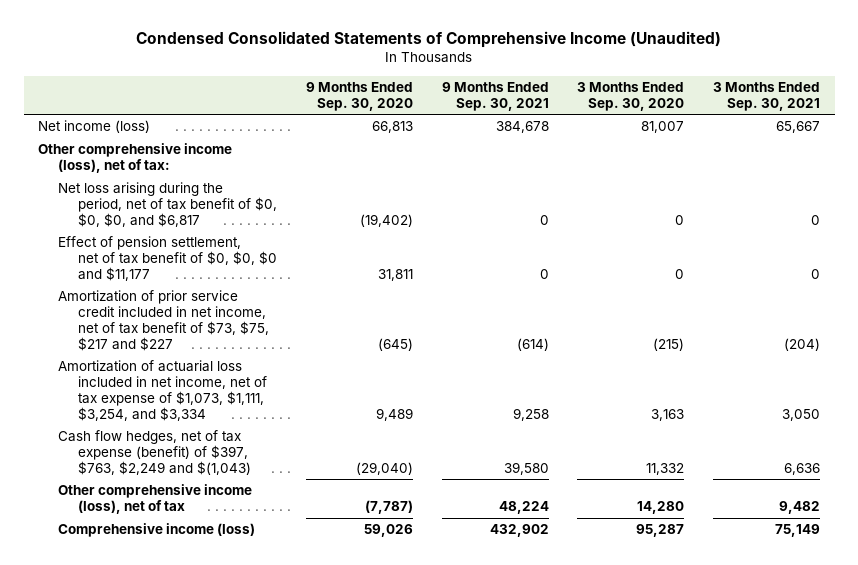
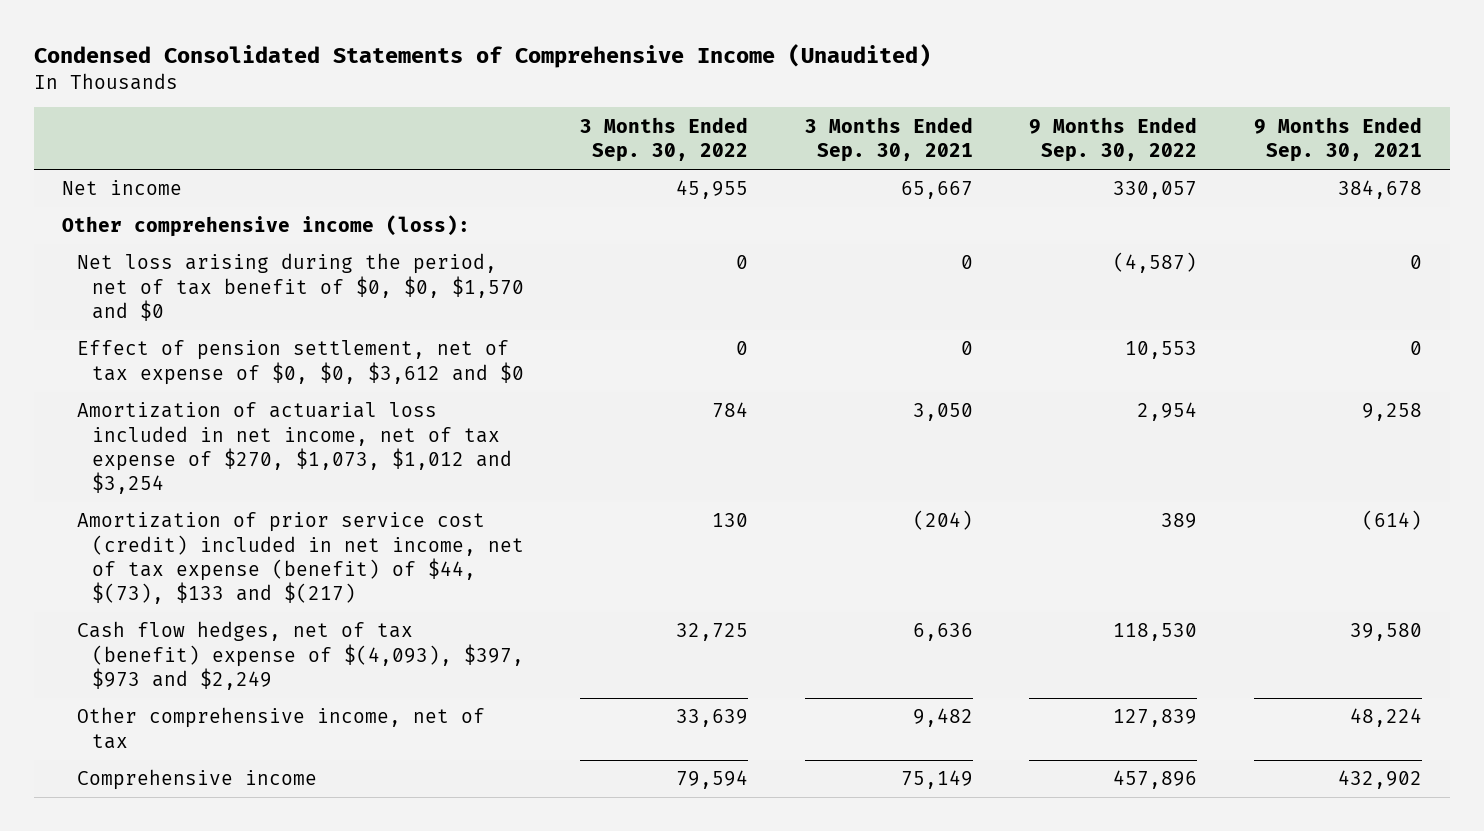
- | 9 Months Ended Sep. 30, 2020 | 9 Months Ended Sep. 30, 2021 | 3 Months Ended Sep. 30, 2020 | 3 Months Ended Sep. 30, 2021
+ | 3 Months Ended Sep. 30, 2022 | 3 Months Ended Sep. 30, 2021 | 9 Months Ended Sep. 30, 2022 | 9 Months Ended Sep. 30, 2021
- Net income (loss) | 66,813 | 384,678 | 81,007 | 65,667
- Other comprehensive income (loss), net of tax:
- Net loss arising during the period, net of tax benefit of $0, $0, $0, and $6,817 | (19,402) | 0 | 0 | 0
- Effect of pension settlement, net of tax benefit of $0, $0, $0 and $11,177 | 31,811 | 0 | 0 | 0
- Amortization of prior service credit included in net income, net of tax benefit of $73, $75, $217 and $227 | (645) | (614) | (215) | (204)
- Amortization of actuarial loss included in net income, net of tax expense of $1,073, $1,111, $3,254, and $3,334 | 9,489 | 9,258 | 3,163 | 3,050
- Cash flow hedges, net of tax expense (benefit) of $397, $763, $2,249 and $(1,043) | (29,040) | 39,580 | 11,332 | 6,636
- Other comprehensive income (loss), net of tax | (7,787) | 48,224 | 14,280 | 9,482
- Comprehensive income (loss) | 59,026 | 432,902 | 95,287 | 75,149
+ Net income | 45,955 | 65,667 | 330,057 | 384,678
+ Other comprehensive income (loss):
+ Net loss arising during the period, net of tax benefit of $0, $0, $1,570 and $0 | 0 | 0 | (4,587) | 0
+ Effect of pension settlement, net of tax expense of $0, $0, $3,612 and $0 | 0 | 0 | 10,553 | 0
+ Amortization of actuarial loss included in net income, net of tax expense of $270, $1,073, $1,012 and $3,254 | 784 | 3,050 | 2,954 | 9,258
+ Amortization of prior service cost (credit) included in net income, net of tax expense (benefit) of $44, $(73), $133 and $(217) | 130 | (204) | 389 | (614)
+ Cash flow hedges, net of tax (benefit) expense of $(4,093), $397, $973 and $2,249 | 32,725 | 6,636 | 118,530 | 39,580
+ Other comprehensive income, net of tax | 33,639 | 9,482 | 127,839 | 48,224
+ Comprehensive income | 79,594 | 75,149 | 457,896 | 432,902

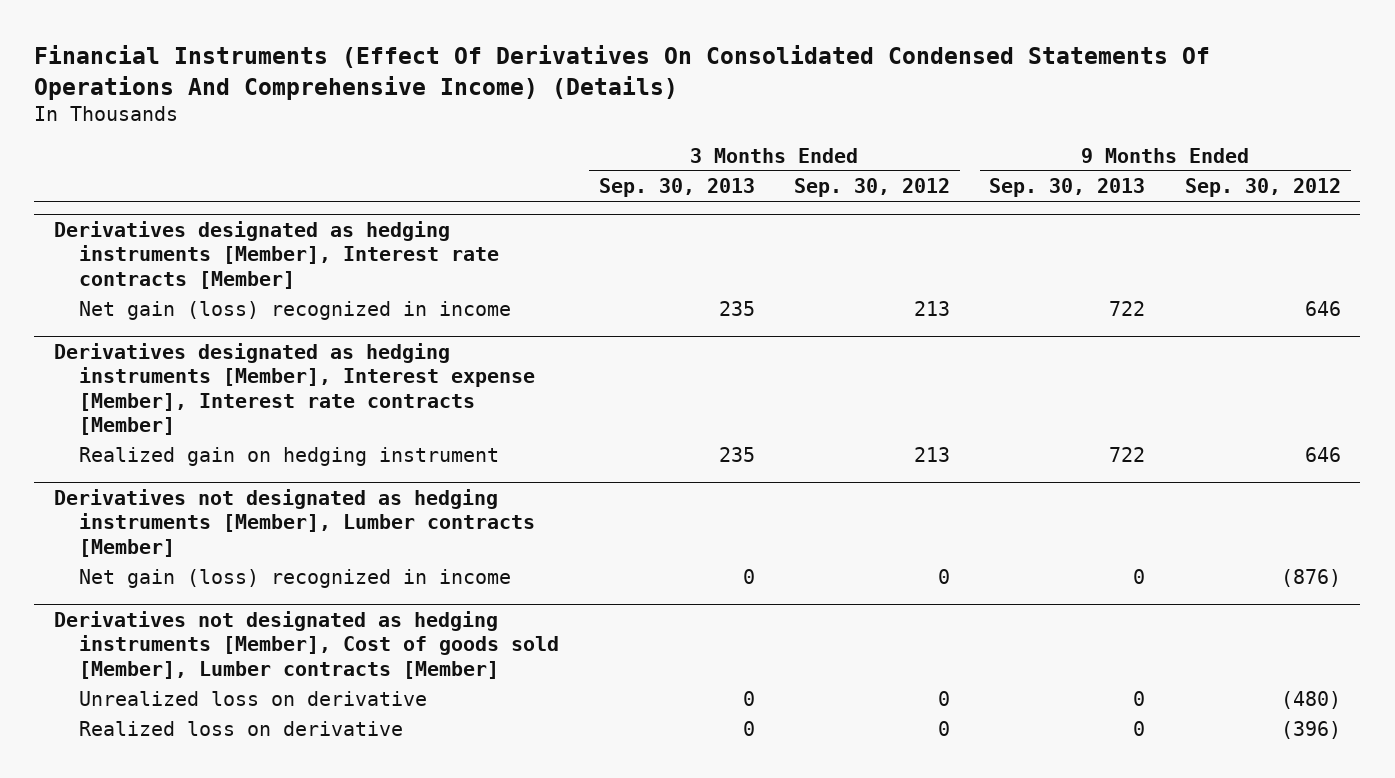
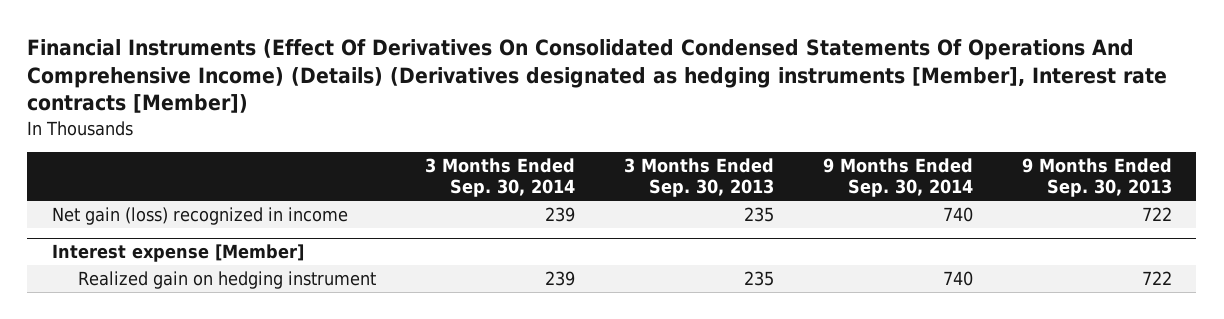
- Financial Instruments (Effect Of Derivatives On Consolidated Condensed Statements Of Operations And Comprehensive Income) (Details)
+ Financial Instruments (Effect Of Derivatives On Consolidated Condensed Statements Of Operations And Comprehensive Income) (Details) (Derivatives designated as hedging instruments [Member], Interest rate contracts [Member])
- | 3 Months Ended Sep. 30, 2013 | 3 Months Ended Sep. 30, 2012 | 9 Months Ended Sep. 30, 2013 | 9 Months Ended Sep. 30, 2012
+ | 3 Months Ended Sep. 30, 2014 | 3 Months Ended Sep. 30, 2013 | 9 Months Ended Sep. 30, 2014 | 9 Months Ended Sep. 30, 2013
- Derivatives designated as hedging instruments [Member], Interest rate contracts [Member]
- Derivatives designated as hedging instruments [Member], Interest expense [Member], Interest rate contracts [Member]
+ Interest expense [Member]
- Derivatives not designated as hedging instruments [Member], Lumber contracts [Member]
- Net gain (loss) recognized in income | 0 | 0 | 0 | (876)
- Derivatives not designated as hedging instruments [Member], Cost of goods sold [Member], Lumber contracts [Member]
- Unrealized loss on derivative | 0 | 0 | 0 | (480)
- Realized loss on derivative | 0 | 0 | 0 | (396)

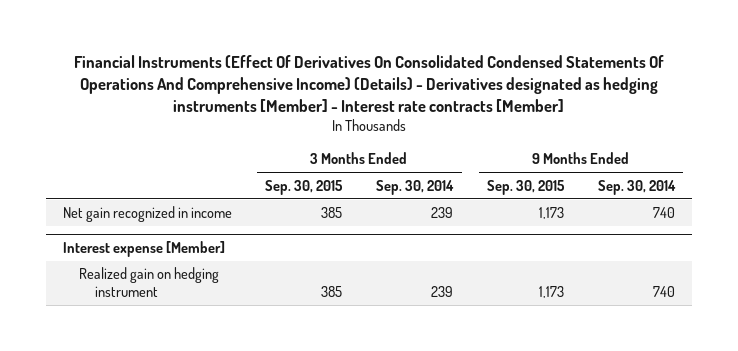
- Financial Instruments (Effect Of Derivatives On Consolidated Condensed Statements Of Operations And Comprehensive Income) (Details) (Derivatives designated as hedging instruments [Member], Interest rate contracts [Member])
+ Financial Instruments (Effect Of Derivatives On Consolidated Condensed Statements Of Operations And Comprehensive Income) (Details) - Derivatives designated as hedging instruments [Member] - Interest rate contracts [Member]
- | 3 Months Ended Sep. 30, 2014 | 3 Months Ended Sep. 30, 2013 | 9 Months Ended Sep. 30, 2014 | 9 Months Ended Sep. 30, 2013
+ | 3 Months Ended Sep. 30, 2015 | 3 Months Ended Sep. 30, 2014 | 9 Months Ended Sep. 30, 2015 | 9 Months Ended Sep. 30, 2014
- Net gain (loss) recognized in income | 239 | 235 | 740 | 722
+ Net gain recognized in income | 385 | 239 | 1,173 | 740

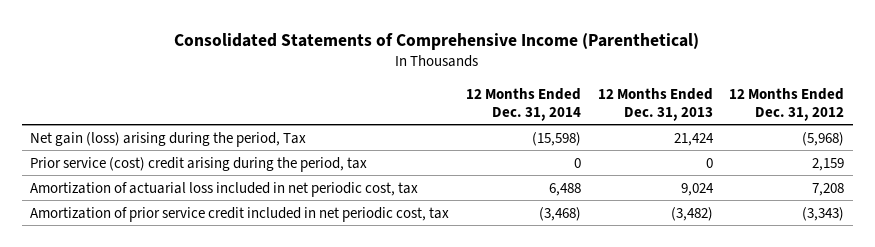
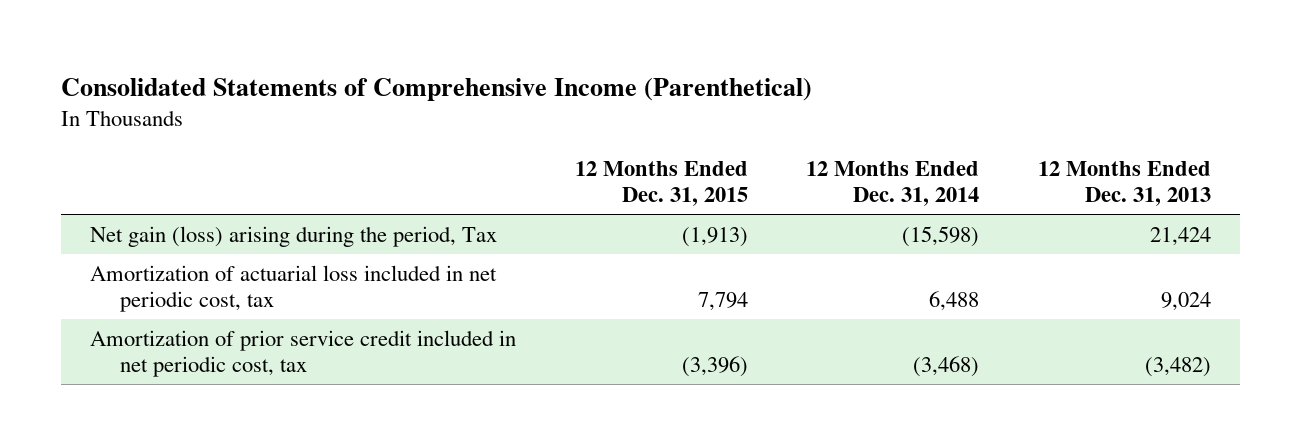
- | 12 Months Ended Dec. 31, 2014 | 12 Months Ended Dec. 31, 2013 | 12 Months Ended Dec. 31, 2012
+ | 12 Months Ended Dec. 31, 2015 | 12 Months Ended Dec. 31, 2014 | 12 Months Ended Dec. 31, 2013
- Prior service (cost) credit arising during the period, tax | 0 | 0 | 2,159

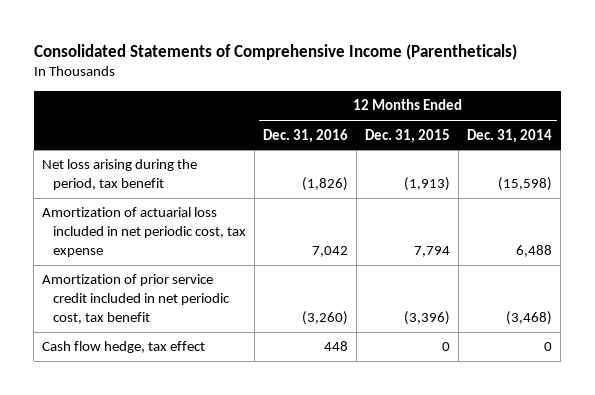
- Consolidated Statements of Comprehensive Income (Parenthetical)
+ Consolidated Statements of Comprehensive Income (Parentheticals)
- | 12 Months Ended Dec. 31, 2015 | 12 Months Ended Dec. 31, 2014 | 12 Months Ended Dec. 31, 2013
+ | 12 Months Ended Dec. 31, 2016 | 12 Months Ended Dec. 31, 2015 | 12 Months Ended Dec. 31, 2014
- Net gain (loss) arising during the period, Tax | (1,913) | (15,598) | 21,424
- Amortization of actuarial loss included in net periodic cost, tax | 7,794 | 6,488 | 9,024
- Amortization of prior service credit included in net periodic cost, tax | (3,396) | (3,468) | (3,482)
+ Net loss arising during the period, tax benefit | (1,826) | (1,913) | (15,598)
+ Amortization of actuarial loss included in net periodic cost, tax expense | 7,042 | 7,794 | 6,488
+ Amortization of prior service credit included in net periodic cost, tax benefit | (3,260) | (3,396) | (3,468)
+ Cash flow hedge, tax effect | 448 | 0 | 0

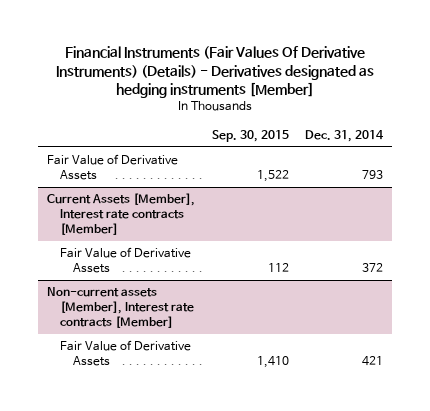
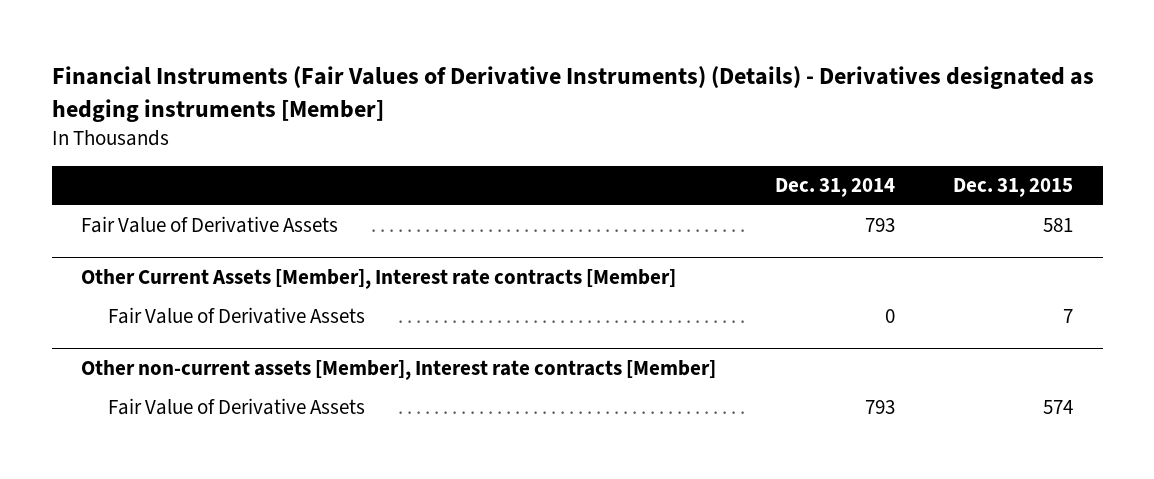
- Financial Instruments (Fair Values Of Derivative Instruments) (Details) - Derivatives designated as hedging instruments [Member]
+ Financial Instruments (Fair Values of Derivative Instruments) (Details) - Derivatives designated as hedging instruments [Member]
- | Sep. 30, 2015 | Dec. 31, 2014
+ | Dec. 31, 2014 | Dec. 31, 2015
- Current Assets [Member], Interest rate contracts [Member]
- Fair Value of Derivative Assets | 112 | 372
- Non-current assets [Member], Interest rate contracts [Member]
- Fair Value of Derivative Assets | 1,410 | 421
+ Other Current Assets [Member], Interest rate contracts [Member]
+ Fair Value of Derivative Assets | 0 | 7
+ Other non-current assets [Member], Interest rate contracts [Member]
+ Fair Value of Derivative Assets | 793 | 574

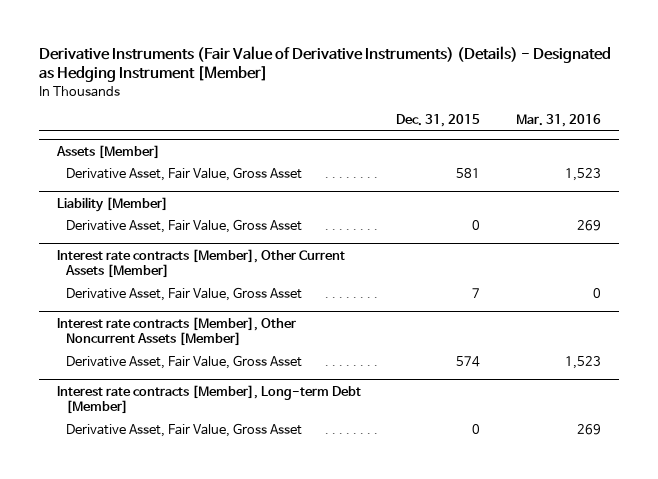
- Financial Instruments (Fair Values of Derivative Instruments) (Details) - Derivatives designated as hedging instruments [Member]
+ Derivative Instruments (Fair Value of Derivative Instruments) (Details) - Designated as Hedging Instrument [Member]
- | Dec. 31, 2014 | Dec. 31, 2015
+ | Dec. 31, 2015 | Mar. 31, 2016
- Fair Value of Derivative Assets | 793 | 581
- Other Current Assets [Member], Interest rate contracts [Member]
- Fair Value of Derivative Assets | 0 | 7
- Other non-current assets [Member], Interest rate contracts [Member]
- Fair Value of Derivative Assets | 793 | 574
+ Assets [Member]
+ Derivative Asset, Fair Value, Gross Asset | 581 | 1,523
+ Liability [Member]
+ Derivative Asset, Fair Value, Gross Asset | 0 | 269
+ Interest rate contracts [Member], Other Current Assets [Member]
+ Derivative Asset, Fair Value, Gross Asset | 7 | 0
+ Interest rate contracts [Member], Other Noncurrent Assets [Member]
+ Derivative Asset, Fair Value, Gross Asset | 574 | 1,523
+ Interest rate contracts [Member], Long-term Debt [Member]
+ Derivative Asset, Fair Value, Gross Asset | 0 | 269

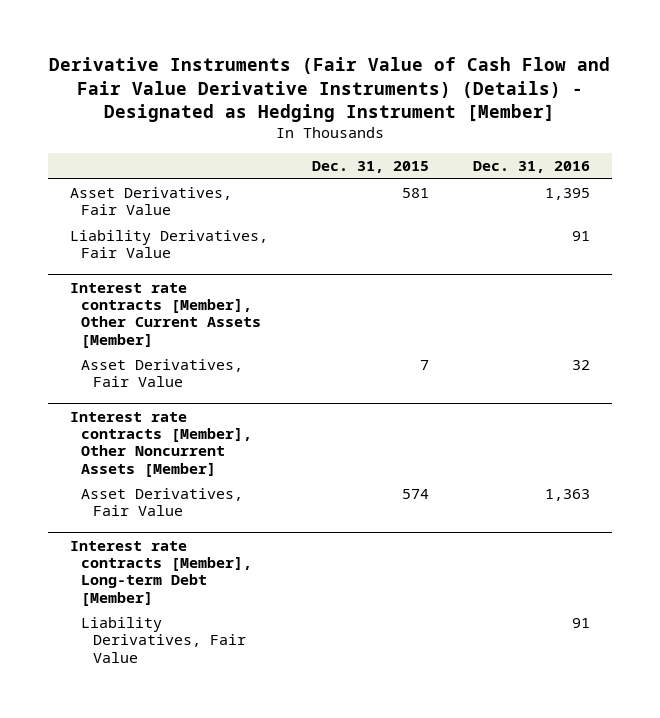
- Derivative Instruments (Fair Value of Derivative Instruments) (Details) - Designated as Hedging Instrument [Member]
+ Derivative Instruments (Fair Value of Cash Flow and Fair Value Derivative Instruments) (Details) - Designated as Hedging Instrument [Member]
- | Dec. 31, 2015 | Mar. 31, 2016
+ | Dec. 31, 2015 | Dec. 31, 2016
- Assets [Member]
- Derivative Asset, Fair Value, Gross Asset | 581 | 1,523
- Liability [Member]
- Derivative Asset, Fair Value, Gross Asset | 0 | 269
+ Asset Derivatives, Fair Value | 581 | 1,395
+ Liability Derivatives, Fair Value | | 91
@ Interest rate contracts [Member], Other Current Assets [Member]
- Derivative Asset, Fair Value, Gross Asset | 7 | 0
+ Asset Derivatives, Fair Value | 7 | 32
@ Interest rate contracts [Member], Other Noncurrent Assets [Member]
- Derivative Asset, Fair Value, Gross Asset | 574 | 1,523
+ Asset Derivatives, Fair Value | 574 | 1,363
@ Interest rate contracts [Member], Long-term Debt [Member]
- Derivative Asset, Fair Value, Gross Asset | 0 | 269
+ Liability Derivatives, Fair Value | | 91

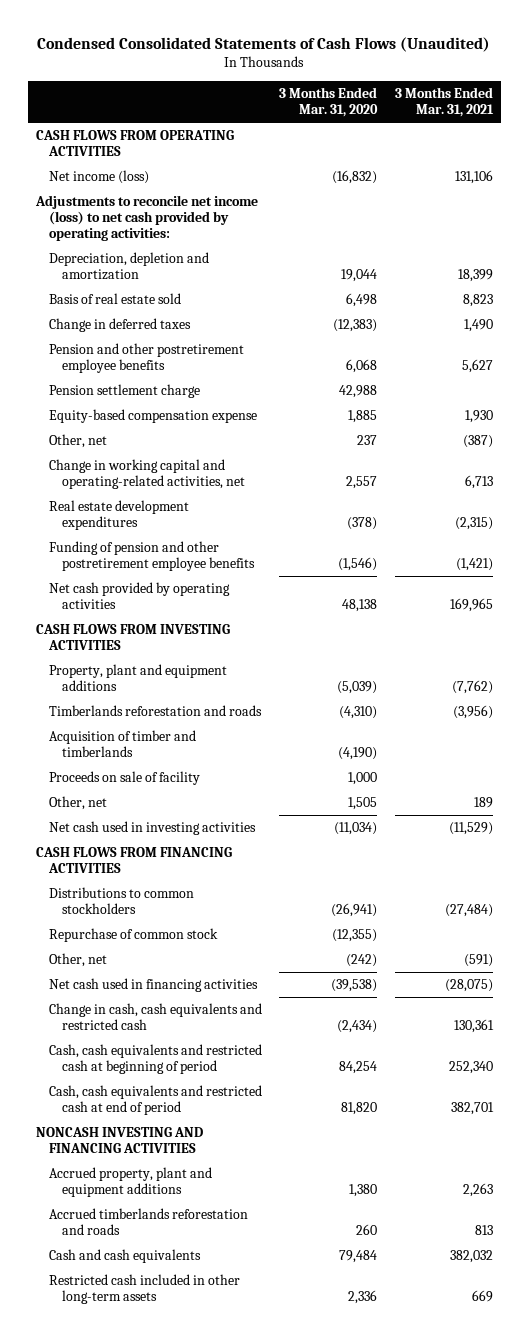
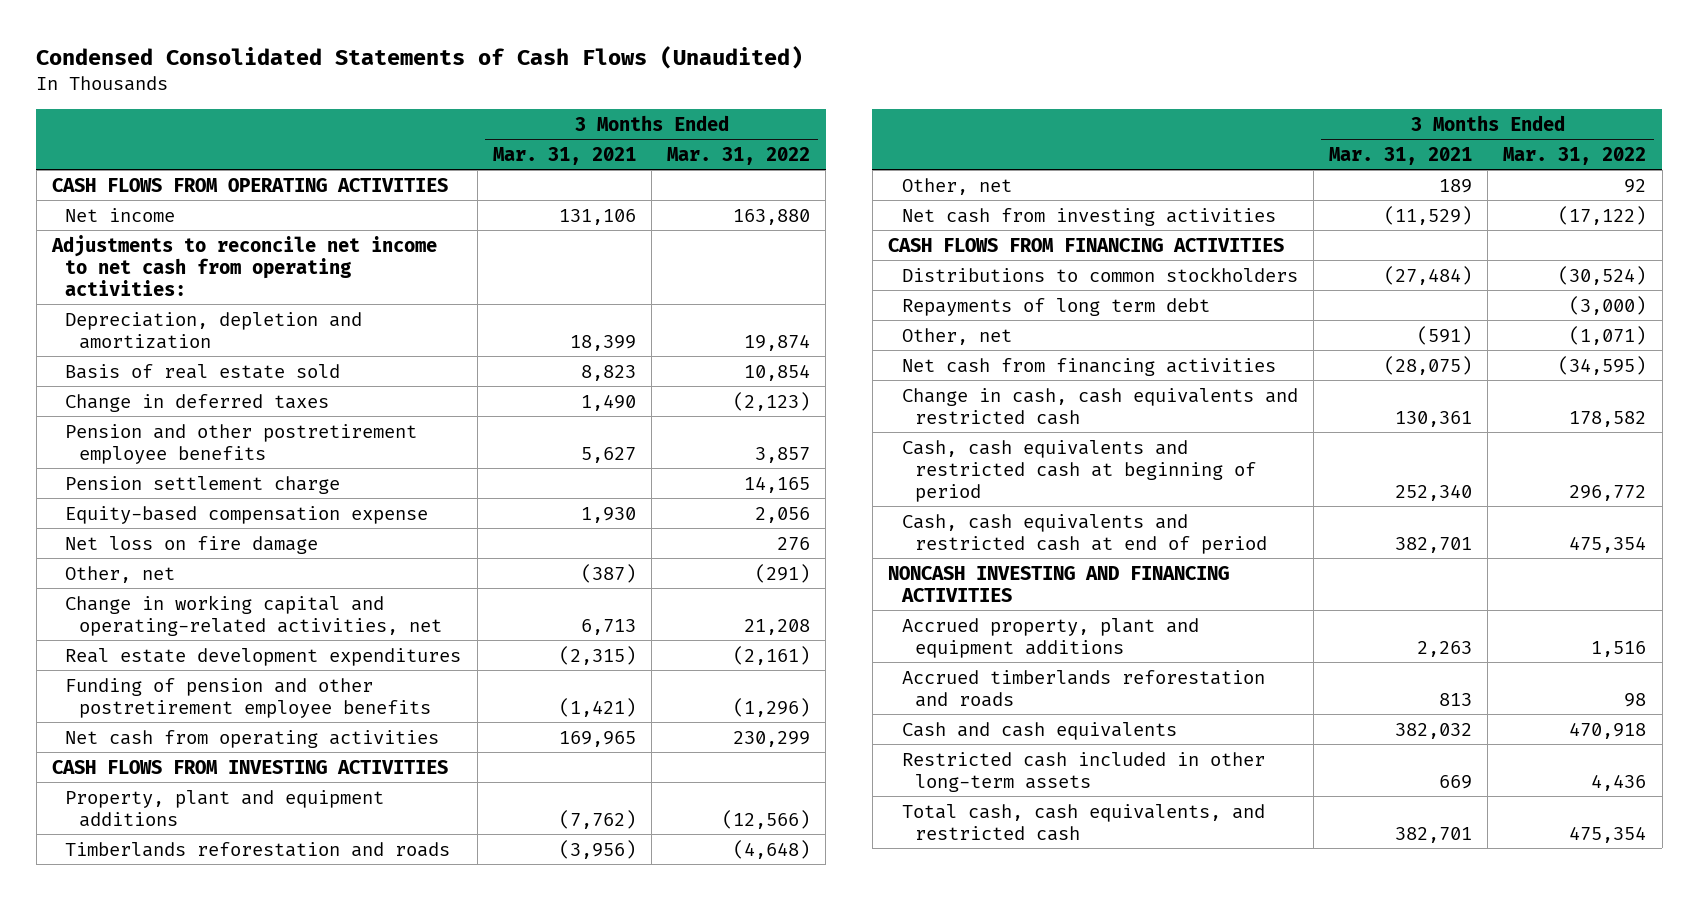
- | 3 Months Ended Mar. 31, 2020 | 3 Months Ended Mar. 31, 2021
+ | 3 Months Ended Mar. 31, 2021 | 3 Months Ended Mar. 31, 2022
- Net income (loss) | (16,832) | 131,106
- Adjustments to reconcile net income (loss) to net cash provided by operating activities:
+ Net income | 131,106 | 163,880
+ Adjustments to reconcile net income to net cash from operating activities:
+ Net loss on fire damage | | 276
- Net cash provided by operating activities | 48,138 | 169,965
+ Net cash from operating activities | 169,965 | 230,299
- Acquisition of timber and timberlands | (4,190) |
- Proceeds on sale of facility | 1,000 |
- Net cash used in investing activities | (11,034) | (11,529)
+ Net cash from investing activities | (11,529) | (17,122)
- Repurchase of common stock | (12,355) |
+ Repayments of long term debt | | (3,000)
- Net cash used in financing activities | (39,538) | (28,075)
+ Net cash from financing activities | (28,075) | (34,595)
+ Total cash, cash equivalents, and restricted cash | 382,701 | 475,354

